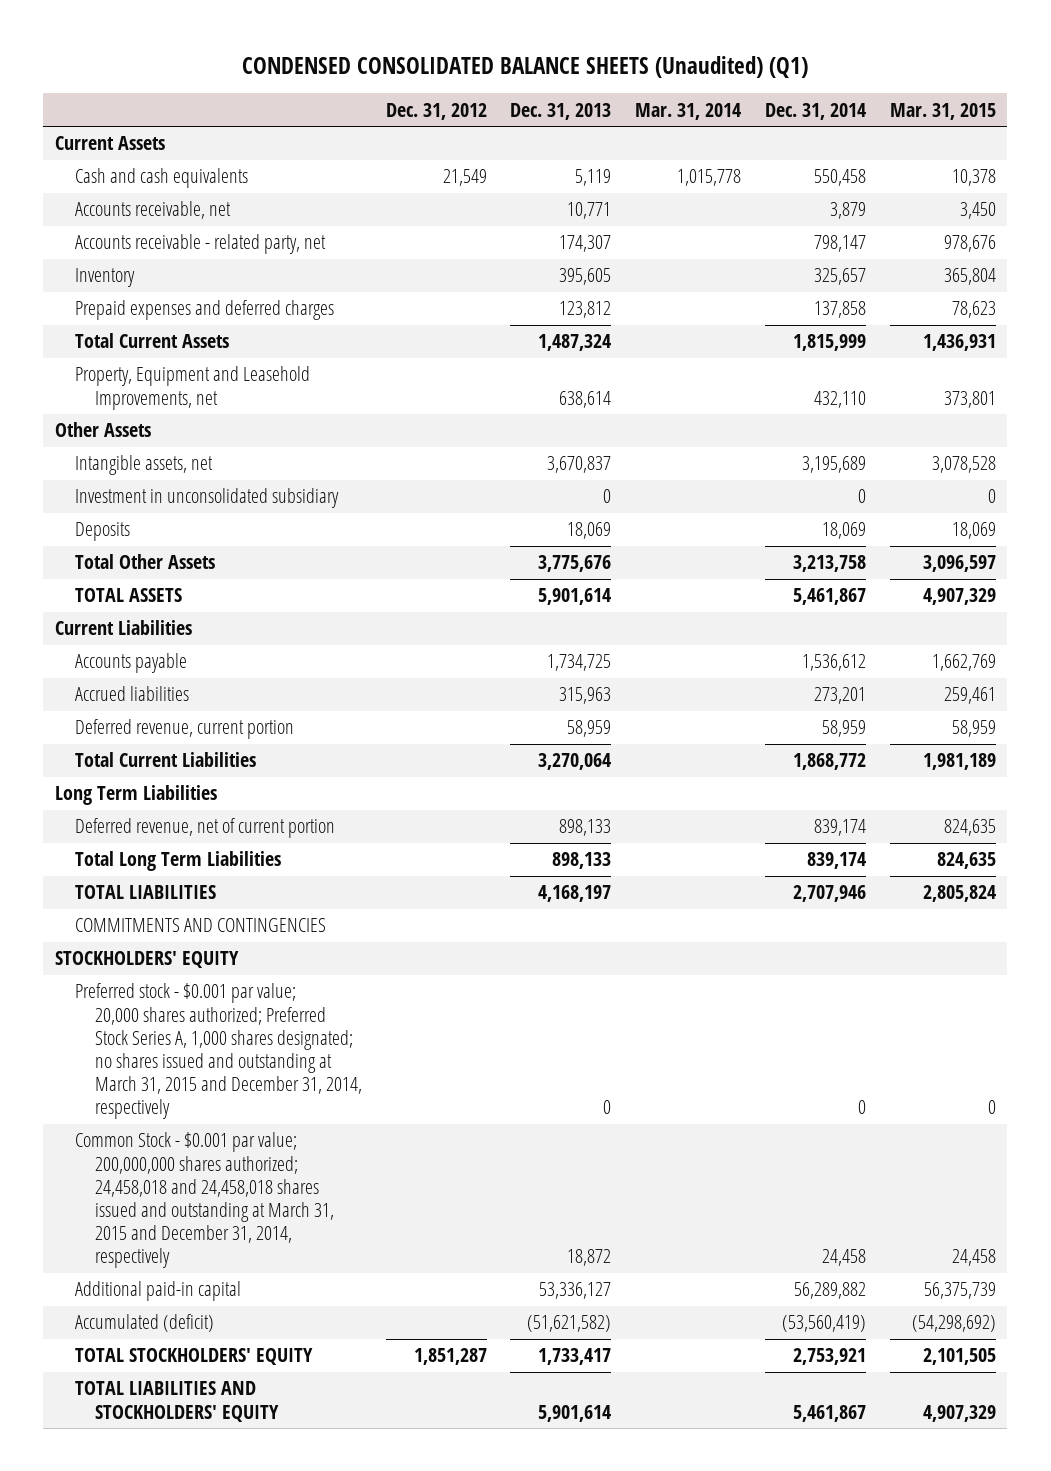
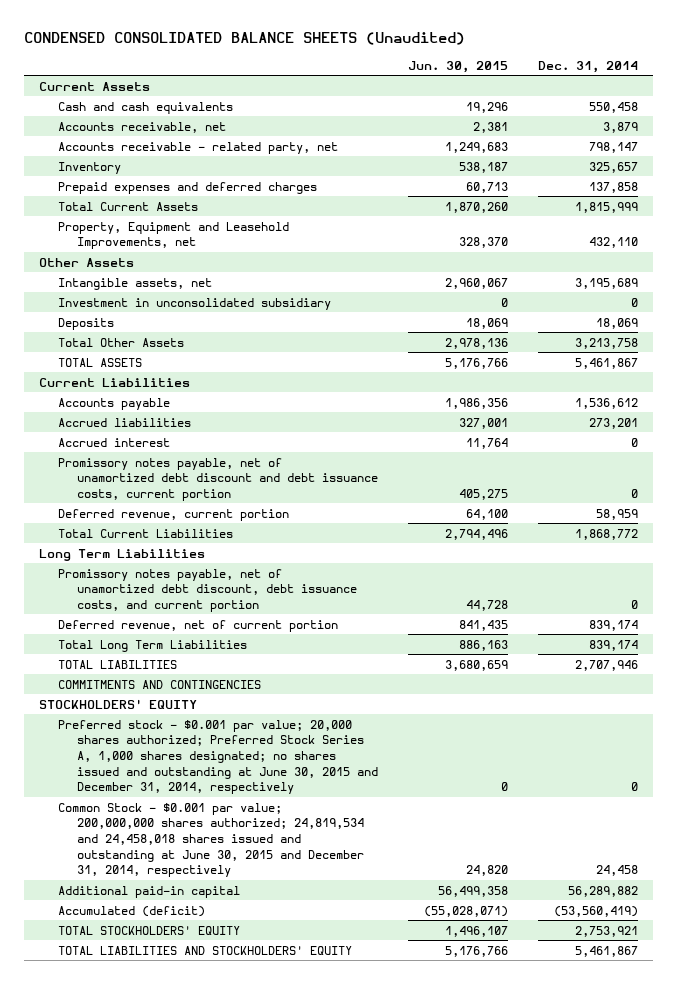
- CONDENSED CONSOLIDATED BALANCE SHEETS (Unaudited) (Q1)
+ CONDENSED CONSOLIDATED BALANCE SHEETS (Unaudited)
- | Dec. 31, 2012 | Dec. 31, 2013 | Mar. 31, 2014 | Dec. 31, 2014 | Mar. 31, 2015
+ | Jun. 30, 2015 | Dec. 31, 2014
+ Accrued interest | 11,764 | 0
+ Promissory notes payable, net of unamortized debt discount and debt issuance costs, current portion | 405,275 | 0
+ Promissory notes payable, net of unamortized debt discount, debt issuance costs, and current portion | 44,728 | 0
- Preferred stock - $0.001 par value; 20,000 shares authorized; Preferred Stock Series A, 1,000 shares designated; no shares issued and outstanding at March 31, 2015 and December 31, 2014, respectively | | 0 | | 0 | 0
- Common Stock - $0.001 par value; 200,000,000 shares authorized; 24,458,018 and 24,458,018 shares issued and outstanding at March 31, 2015 and December 31, 2014, respectively | | 18,872 | | 24,458 | 24,458
+ Preferred stock - $0.001 par value; 20,000 shares authorized; Preferred Stock Series A, 1,000 shares designated; no shares issued and outstanding at June 30, 2015 and December 31, 2014, respectively | 0 | 0
+ Common Stock - $0.001 par value; 200,000,000 shares authorized; 24,819,534 and 24,458,018 shares issued and outstanding at June 30, 2015 and December 31, 2014, respectively | 24,820 | 24,458

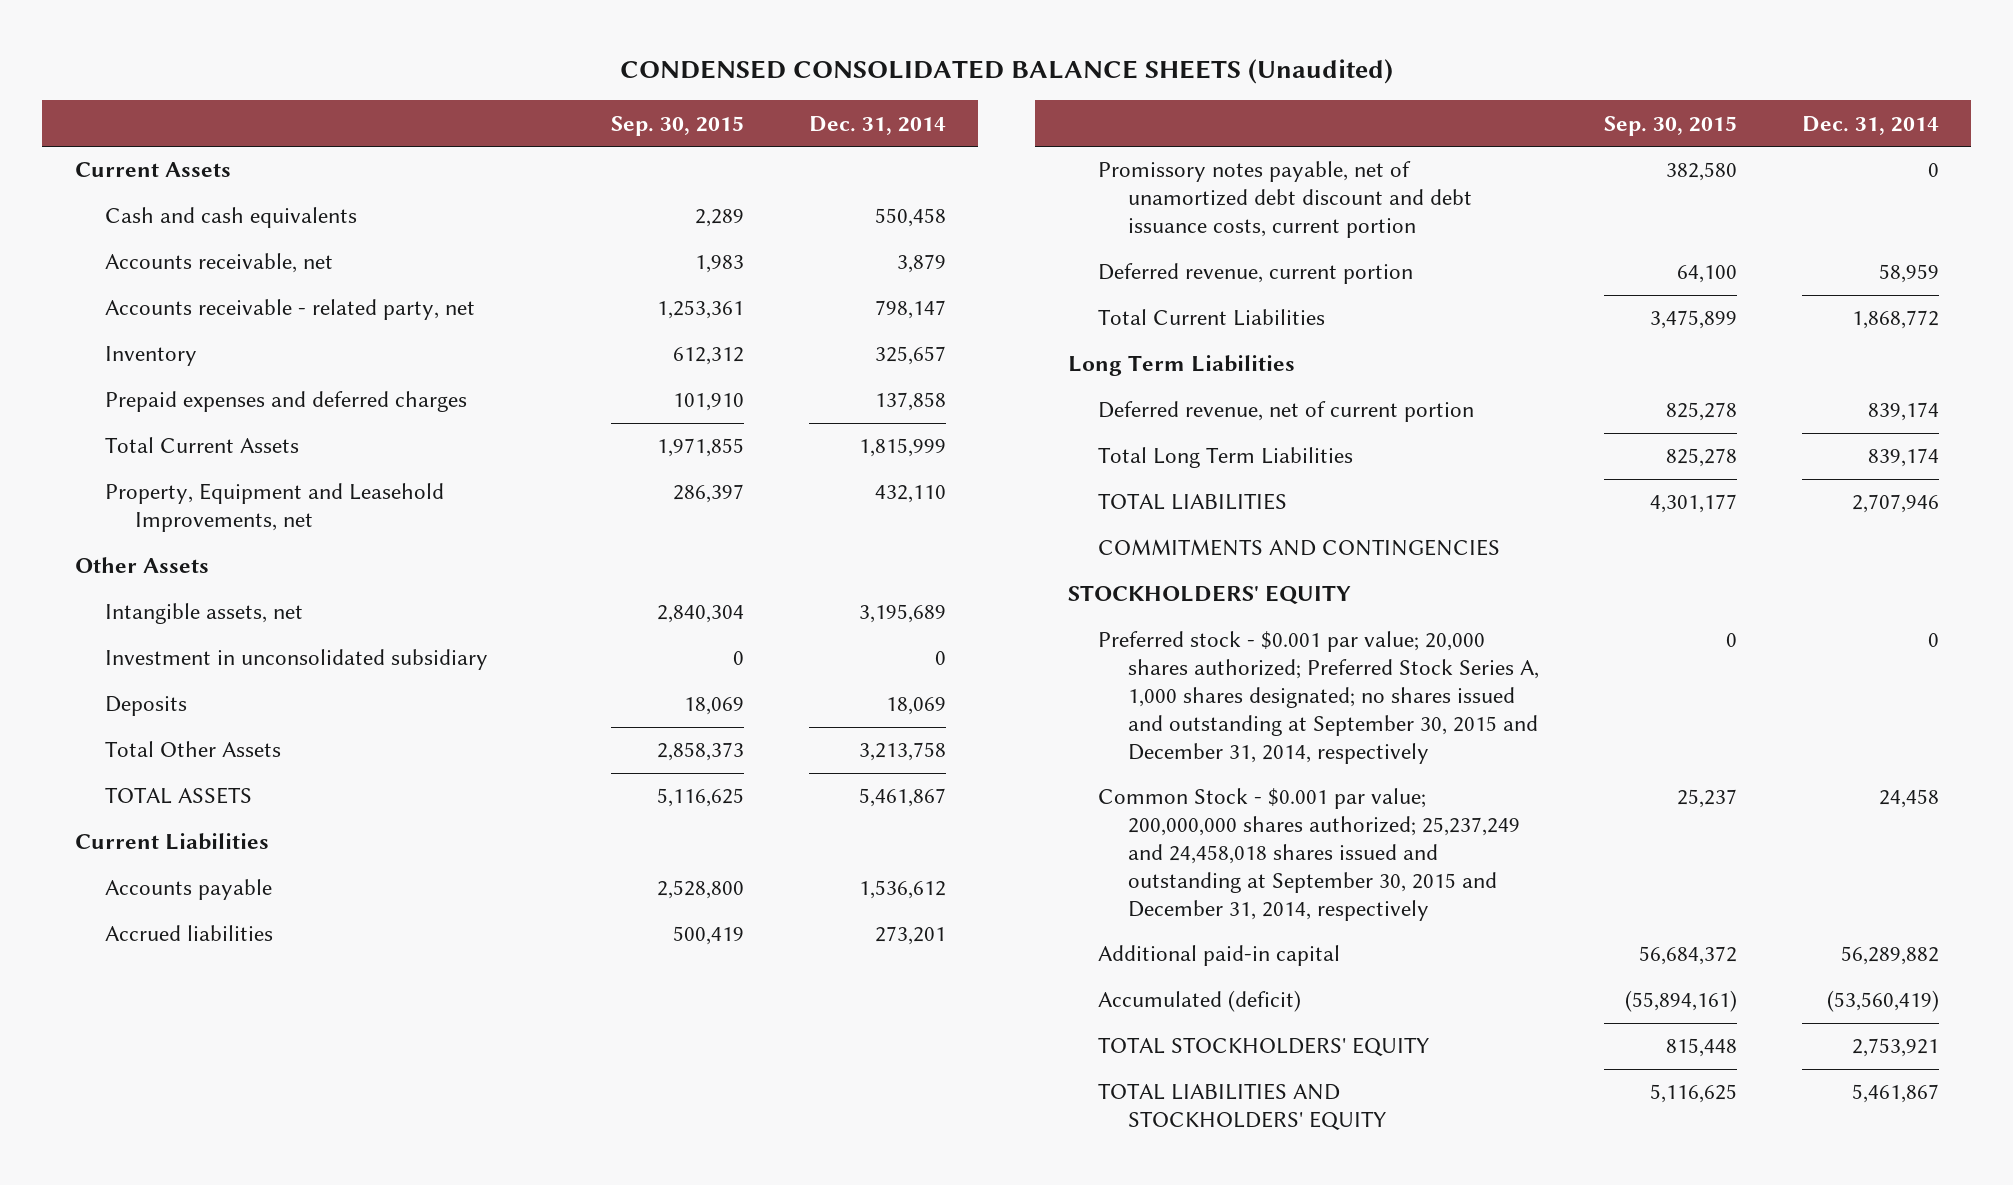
- | Jun. 30, 2015 | Dec. 31, 2014
+ | Sep. 30, 2015 | Dec. 31, 2014
- Accrued interest | 11,764 | 0
- Promissory notes payable, net of unamortized debt discount, debt issuance costs, and current portion | 44,728 | 0
- Preferred stock - $0.001 par value; 20,000 shares authorized; Preferred Stock Series A, 1,000 shares designated; no shares issued and outstanding at June 30, 2015 and December 31, 2014, respectively | 0 | 0
- Common Stock - $0.001 par value; 200,000,000 shares authorized; 24,819,534 and 24,458,018 shares issued and outstanding at June 30, 2015 and December 31, 2014, respectively | 24,820 | 24,458
+ Preferred stock - $0.001 par value; 20,000 shares authorized; Preferred Stock Series A, 1,000 shares designated; no shares issued and outstanding at September 30, 2015 and December 31, 2014, respectively | 0 | 0
+ Common Stock - $0.001 par value; 200,000,000 shares authorized; 25,237,249 and 24,458,018 shares issued and outstanding at September 30, 2015 and December 31, 2014, respectively | 25,237 | 24,458

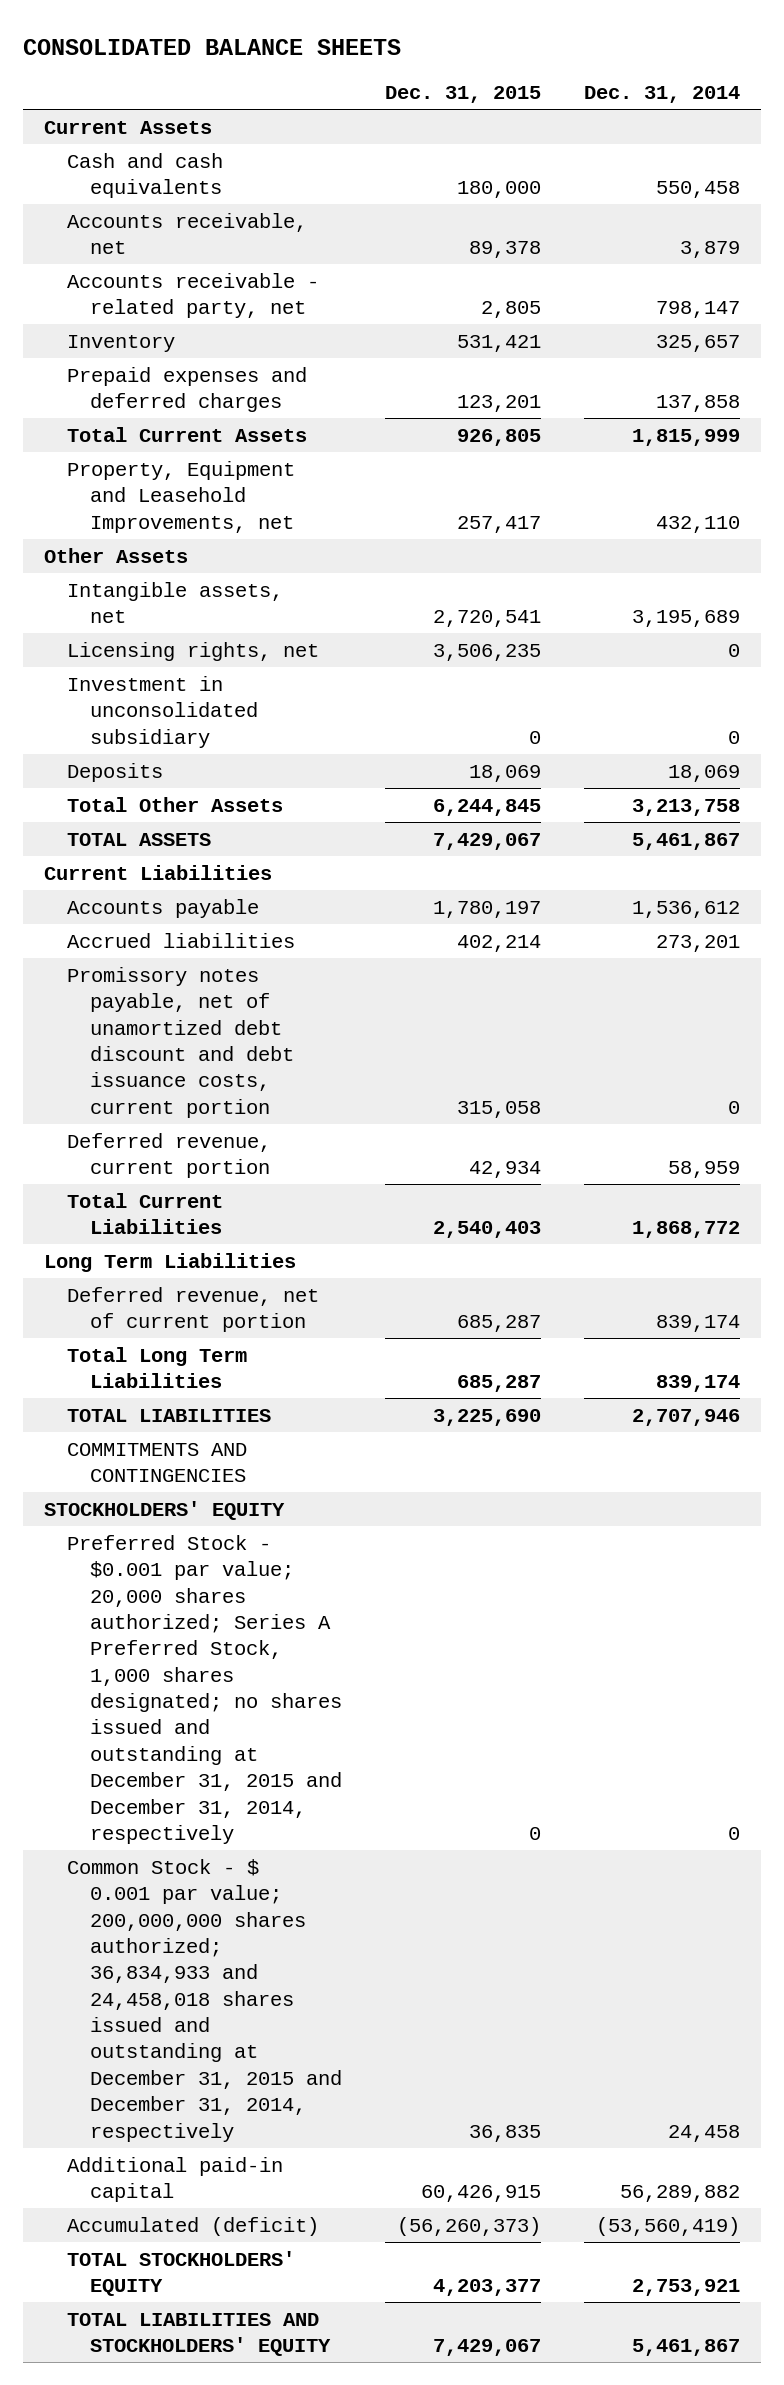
- CONDENSED CONSOLIDATED BALANCE SHEETS (Unaudited)
+ CONSOLIDATED BALANCE SHEETS
- | Sep. 30, 2015 | Dec. 31, 2014
+ | Dec. 31, 2015 | Dec. 31, 2014
+ Licensing rights, net | 3,506,235 | 0
- Preferred stock - $0.001 par value; 20,000 shares authorized; Preferred Stock Series A, 1,000 shares designated; no shares issued and outstanding at September 30, 2015 and December 31, 2014, respectively | 0 | 0
- Common Stock - $0.001 par value; 200,000,000 shares authorized; 25,237,249 and 24,458,018 shares issued and outstanding at September 30, 2015 and December 31, 2014, respectively | 25,237 | 24,458
+ Preferred Stock - $0.001 par value; 20,000 shares authorized; Series A Preferred Stock, 1,000 shares designated; no shares issued and outstanding at December 31, 2015 and December 31, 2014, respectively | 0 | 0
+ Common Stock - $ 0.001 par value; 200,000,000 shares authorized; 36,834,933 and 24,458,018 shares issued and outstanding at December 31, 2015 and December 31, 2014, respectively | 36,835 | 24,458

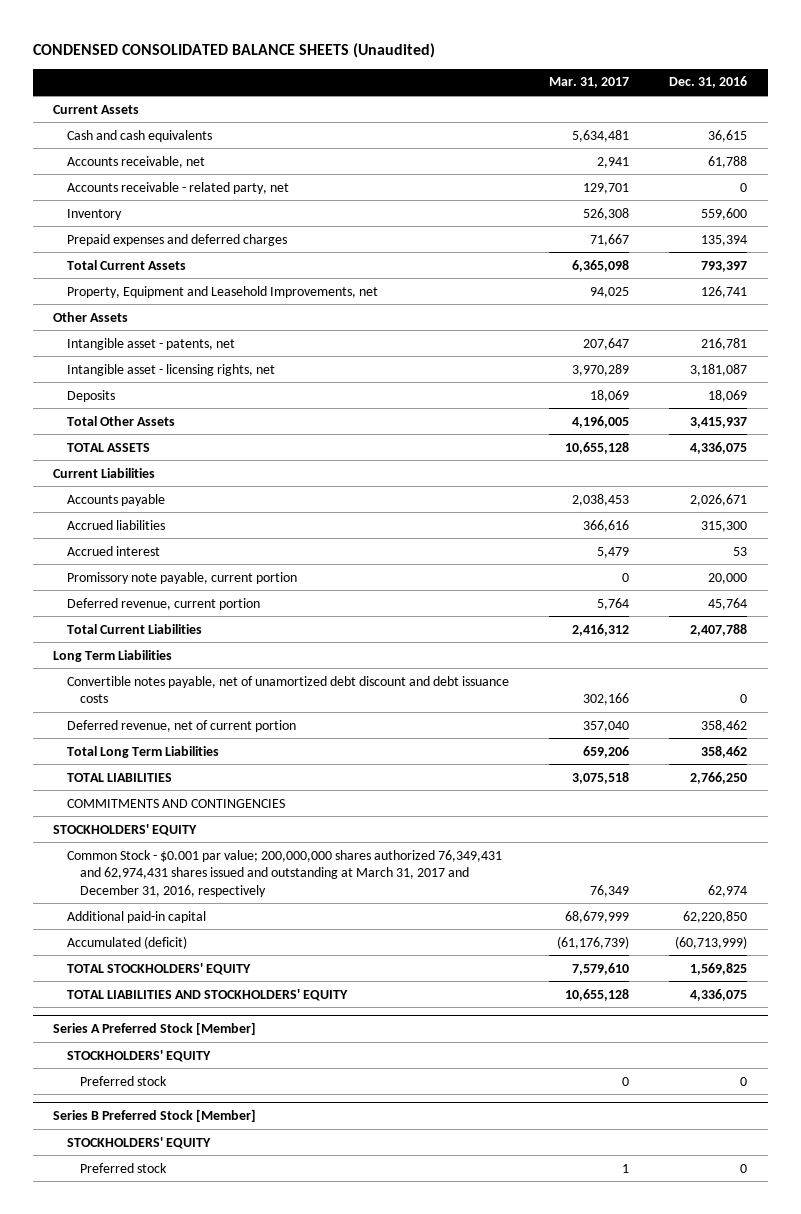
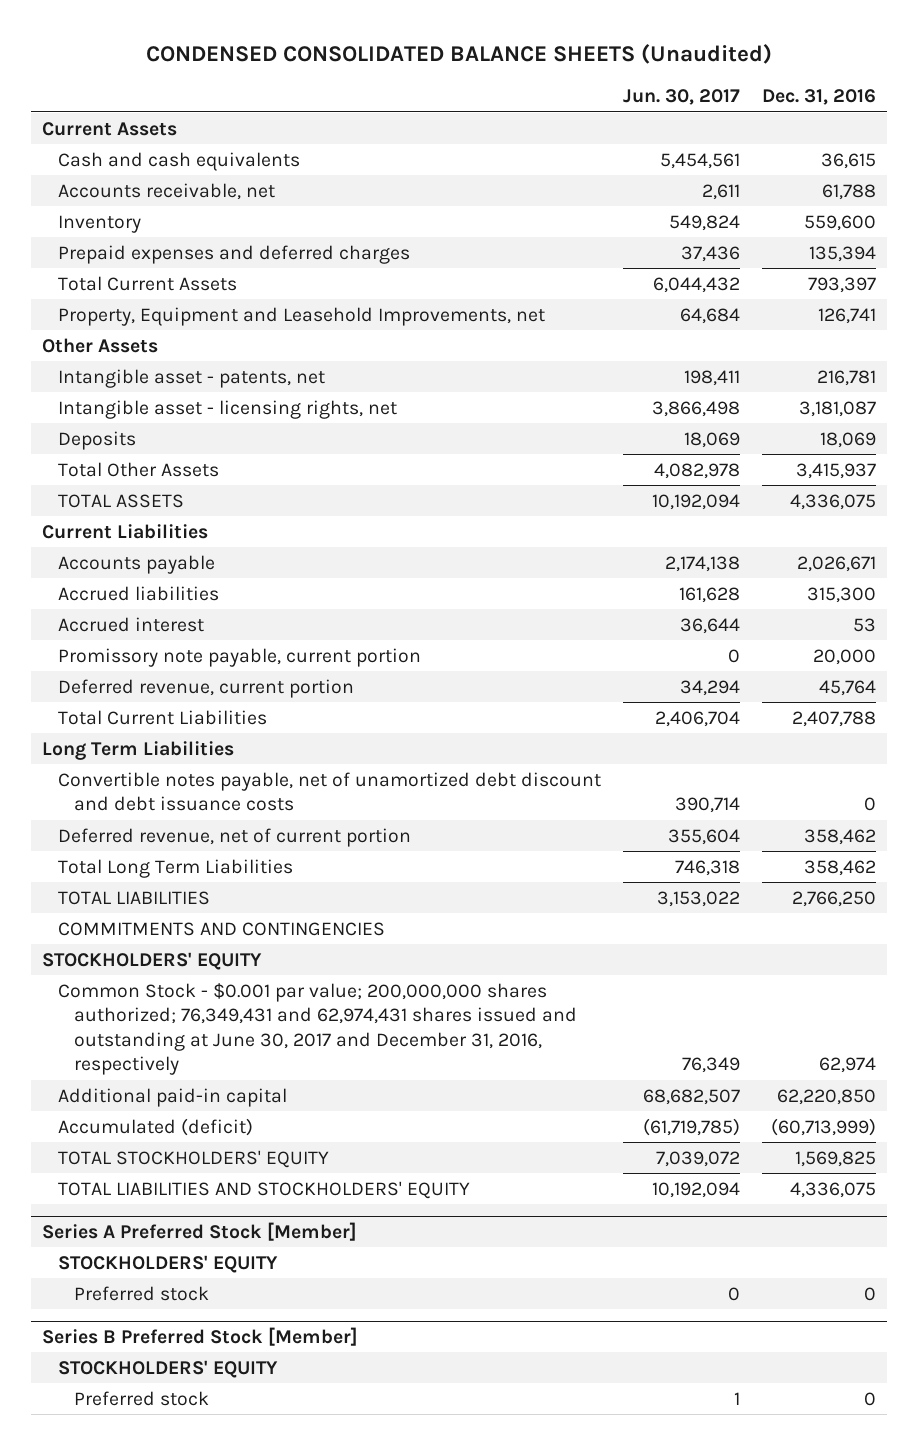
- | Mar. 31, 2017 | Dec. 31, 2016
+ | Jun. 30, 2017 | Dec. 31, 2016
- Accounts receivable - related party, net | 129,701 | 0
- Common Stock - $0.001 par value; 200,000,000 shares authorized 76,349,431 and 62,974,431 shares issued and outstanding at March 31, 2017 and December 31, 2016, respectively | 76,349 | 62,974
+ Common Stock - $0.001 par value; 200,000,000 shares authorized; 76,349,431 and 62,974,431 shares issued and outstanding at June 30, 2017 and December 31, 2016, respectively | 76,349 | 62,974

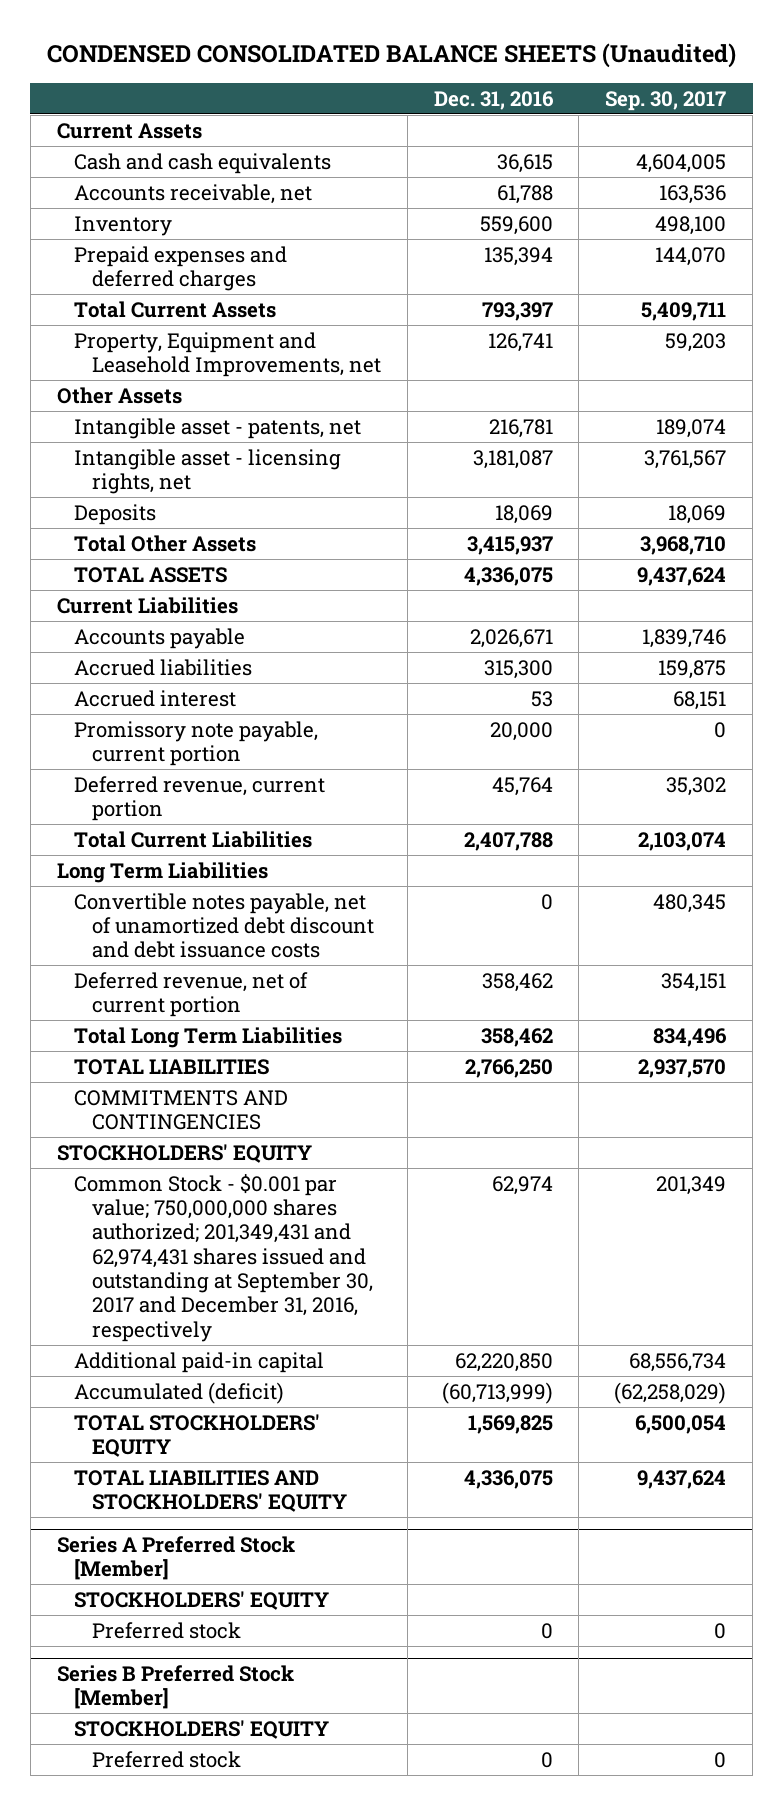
- | Jun. 30, 2017 | Dec. 31, 2016
+ | Dec. 31, 2016 | Sep. 30, 2017
- Common Stock - $0.001 par value; 200,000,000 shares authorized; 76,349,431 and 62,974,431 shares issued and outstanding at June 30, 2017 and December 31, 2016, respectively | 76,349 | 62,974
+ Common Stock - $0.001 par value; 750,000,000 shares authorized; 201,349,431 and 62,974,431 shares issued and outstanding at September 30, 2017 and December 31, 2016, respectively | 62,974 | 201,349

